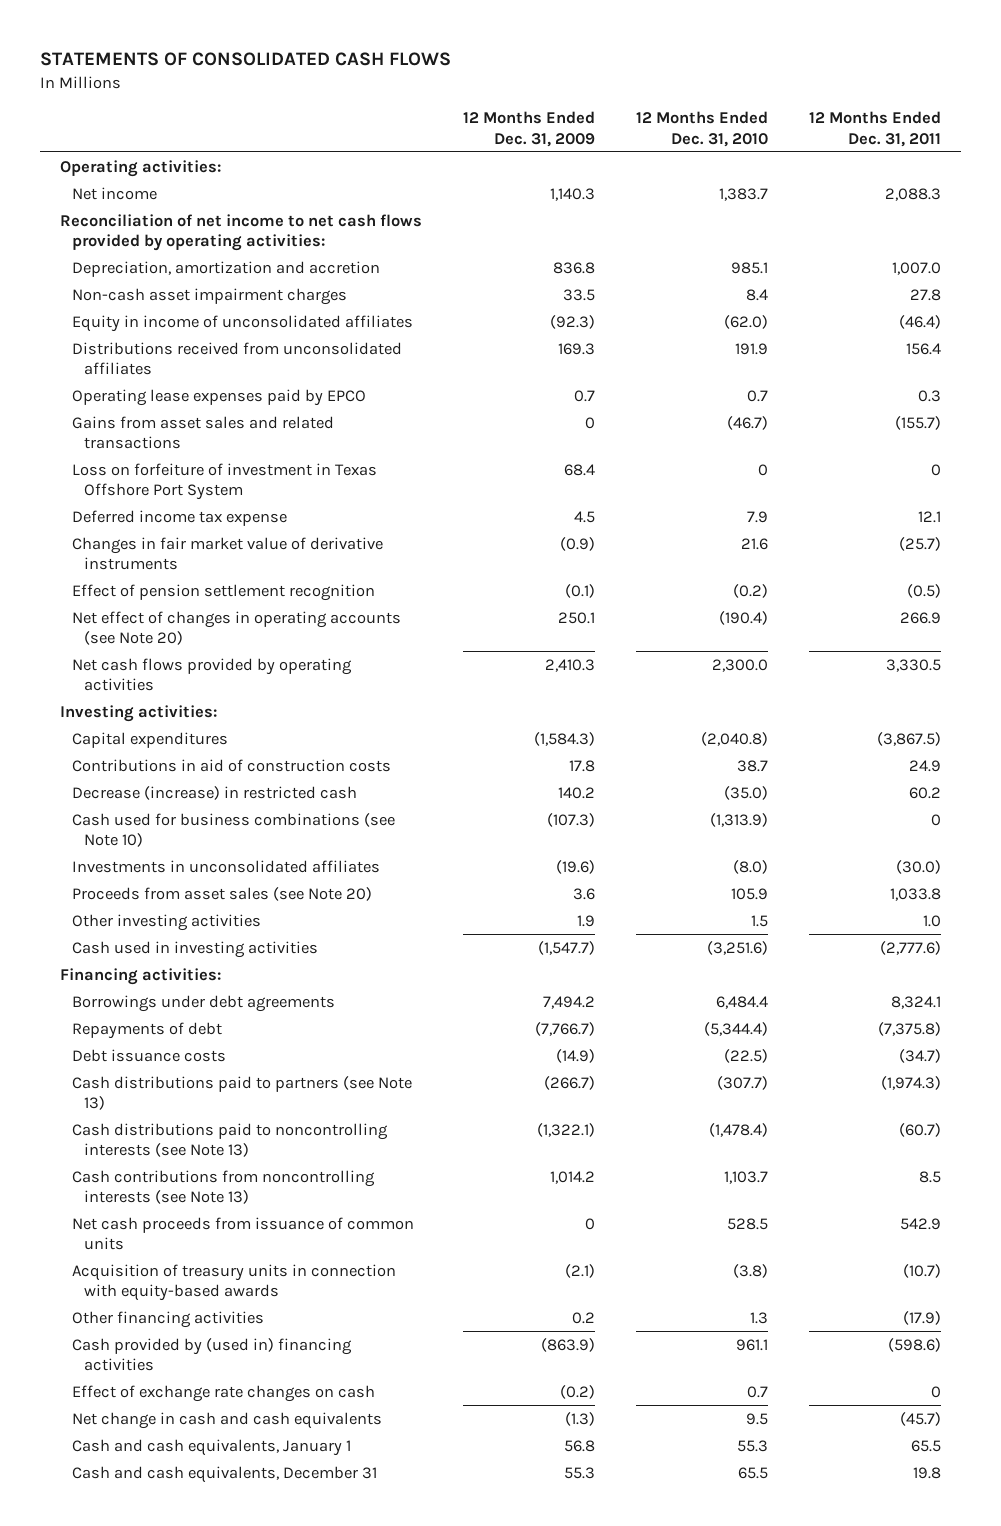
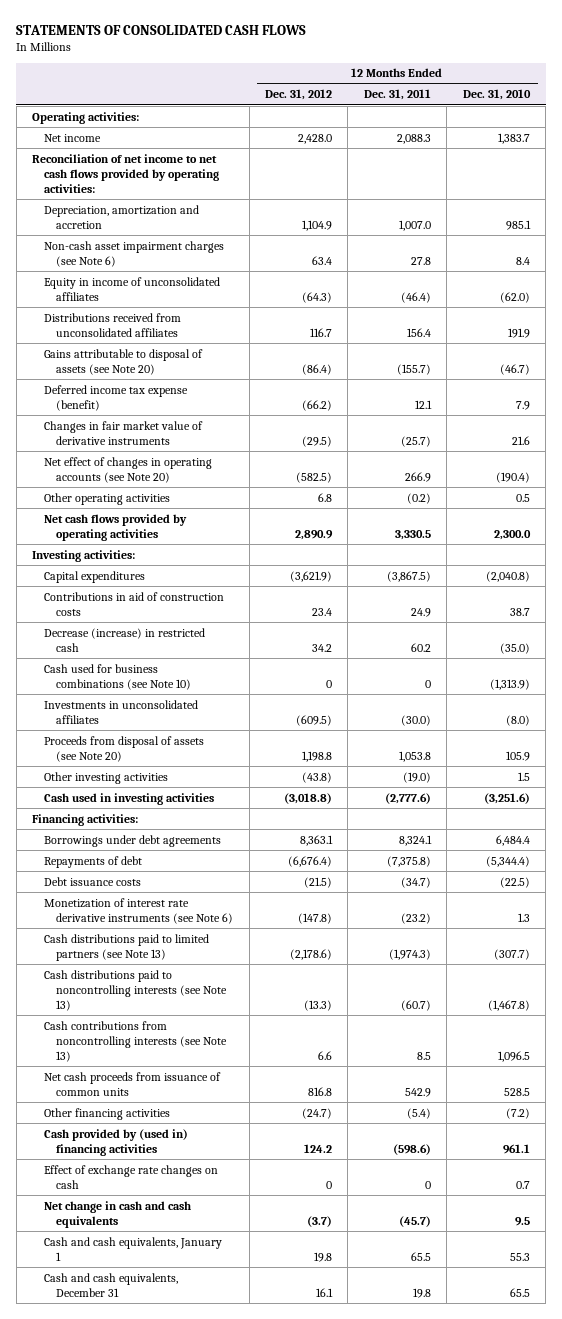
- | 12 Months Ended Dec. 31, 2009 | 12 Months Ended Dec. 31, 2010 | 12 Months Ended Dec. 31, 2011
+ | 12 Months Ended Dec. 31, 2012 | 12 Months Ended Dec. 31, 2011 | 12 Months Ended Dec. 31, 2010
- Non-cash asset impairment charges | 33.5 | 8.4 | 27.8
+ Non-cash asset impairment charges (see Note 6) | 63.4 | 27.8 | 8.4
- Operating lease expenses paid by EPCO | 0.7 | 0.7 | 0.3
- Gains from asset sales and related transactions | 0 | (46.7) | (155.7)
- Loss on forfeiture of investment in Texas Offshore Port System | 68.4 | 0 | 0
- Deferred income tax expense | 4.5 | 7.9 | 12.1
+ Gains attributable to disposal of assets (see Note 20) | (86.4) | (155.7) | (46.7)
+ Deferred income tax expense (benefit) | (66.2) | 12.1 | 7.9
- Effect of pension settlement recognition | (0.1) | (0.2) | (0.5)
+ Other operating activities | 6.8 | (0.2) | 0.5
- Proceeds from asset sales (see Note 20) | 3.6 | 105.9 | 1,033.8
- Other investing activities | 1.9 | 1.5 | 1.0
+ Proceeds from disposal of assets (see Note 20) | 1,198.8 | 1,053.8 | 105.9
+ Other investing activities | (43.8) | (19.0) | 1.5
- Cash distributions paid to partners (see Note 13) | (266.7) | (307.7) | (1,974.3)
- Cash distributions paid to noncontrolling interests (see Note 13) | (1,322.1) | (1,478.4) | (60.7)
- Cash contributions from noncontrolling interests (see Note 13) | 1,014.2 | 1,103.7 | 8.5
+ Monetization of interest rate derivative instruments (see Note 6) | (147.8) | (23.2) | 1.3
+ Cash distributions paid to limited partners (see Note 13) | (2,178.6) | (1,974.3) | (307.7)
+ Cash distributions paid to noncontrolling interests (see Note 13) | (13.3) | (60.7) | (1,467.8)
+ Cash contributions from noncontrolling interests (see Note 13) | 6.6 | 8.5 | 1,096.5
- Acquisition of treasury units in connection with equity-based awards | (2.1) | (3.8) | (10.7)
- Other financing activities | 0.2 | 1.3 | (17.9)
+ Other financing activities | (24.7) | (5.4) | (7.2)

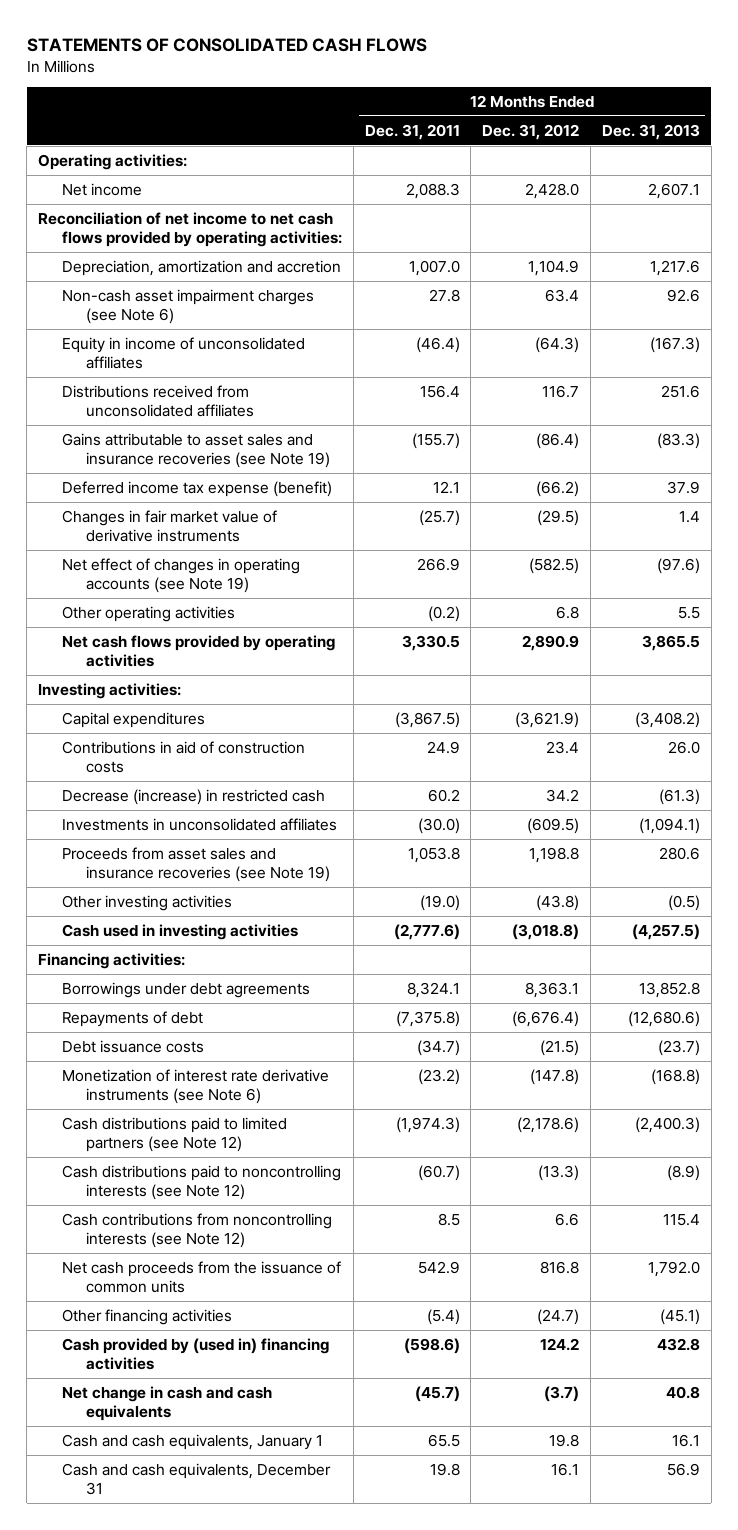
- | 12 Months Ended Dec. 31, 2012 | 12 Months Ended Dec. 31, 2011 | 12 Months Ended Dec. 31, 2010
+ | 12 Months Ended Dec. 31, 2011 | 12 Months Ended Dec. 31, 2012 | 12 Months Ended Dec. 31, 2013
- Gains attributable to disposal of assets (see Note 20) | (86.4) | (155.7) | (46.7)
+ Gains attributable to asset sales and insurance recoveries (see Note 19) | (155.7) | (86.4) | (83.3)
- Net effect of changes in operating accounts (see Note 20) | (582.5) | 266.9 | (190.4)
+ Net effect of changes in operating accounts (see Note 19) | 266.9 | (582.5) | (97.6)
- Cash used for business combinations (see Note 10) | 0 | 0 | (1,313.9)
- Proceeds from disposal of assets (see Note 20) | 1,198.8 | 1,053.8 | 105.9
+ Proceeds from asset sales and insurance recoveries (see Note 19) | 1,053.8 | 1,198.8 | 280.6
- Cash distributions paid to limited partners (see Note 13) | (2,178.6) | (1,974.3) | (307.7)
- Cash distributions paid to noncontrolling interests (see Note 13) | (13.3) | (60.7) | (1,467.8)
- Cash contributions from noncontrolling interests (see Note 13) | 6.6 | 8.5 | 1,096.5
- Net cash proceeds from issuance of common units | 816.8 | 542.9 | 528.5
+ Cash distributions paid to limited partners (see Note 12) | (1,974.3) | (2,178.6) | (2,400.3)
+ Cash distributions paid to noncontrolling interests (see Note 12) | (60.7) | (13.3) | (8.9)
+ Cash contributions from noncontrolling interests (see Note 12) | 8.5 | 6.6 | 115.4
+ Net cash proceeds from the issuance of common units | 542.9 | 816.8 | 1,792.0
- Effect of exchange rate changes on cash | 0 | 0 | 0.7

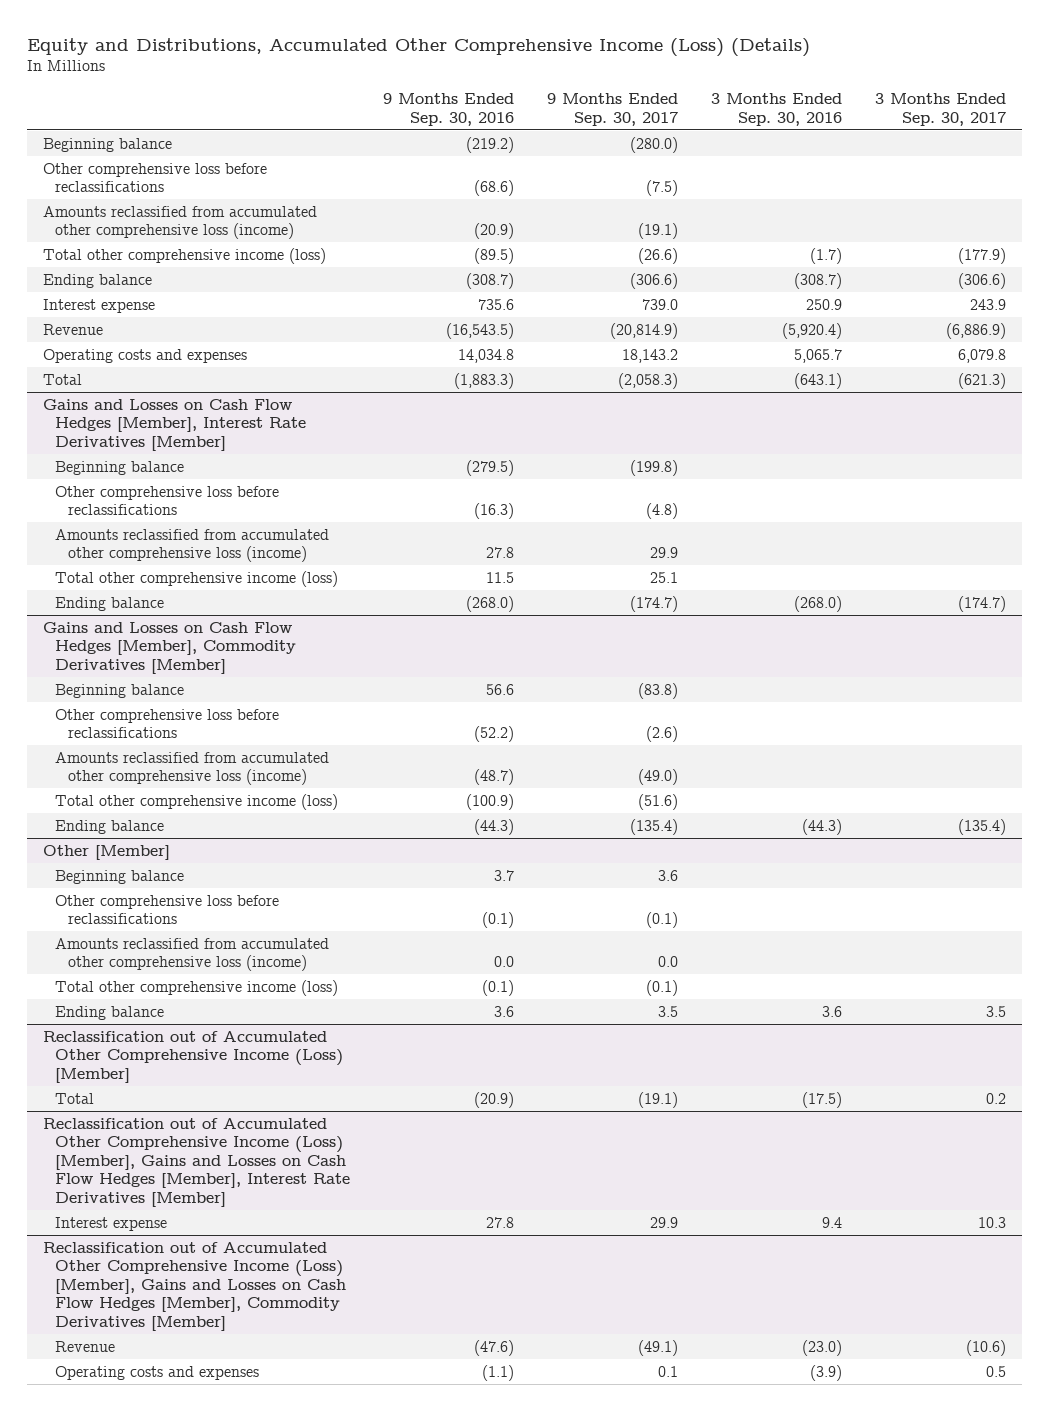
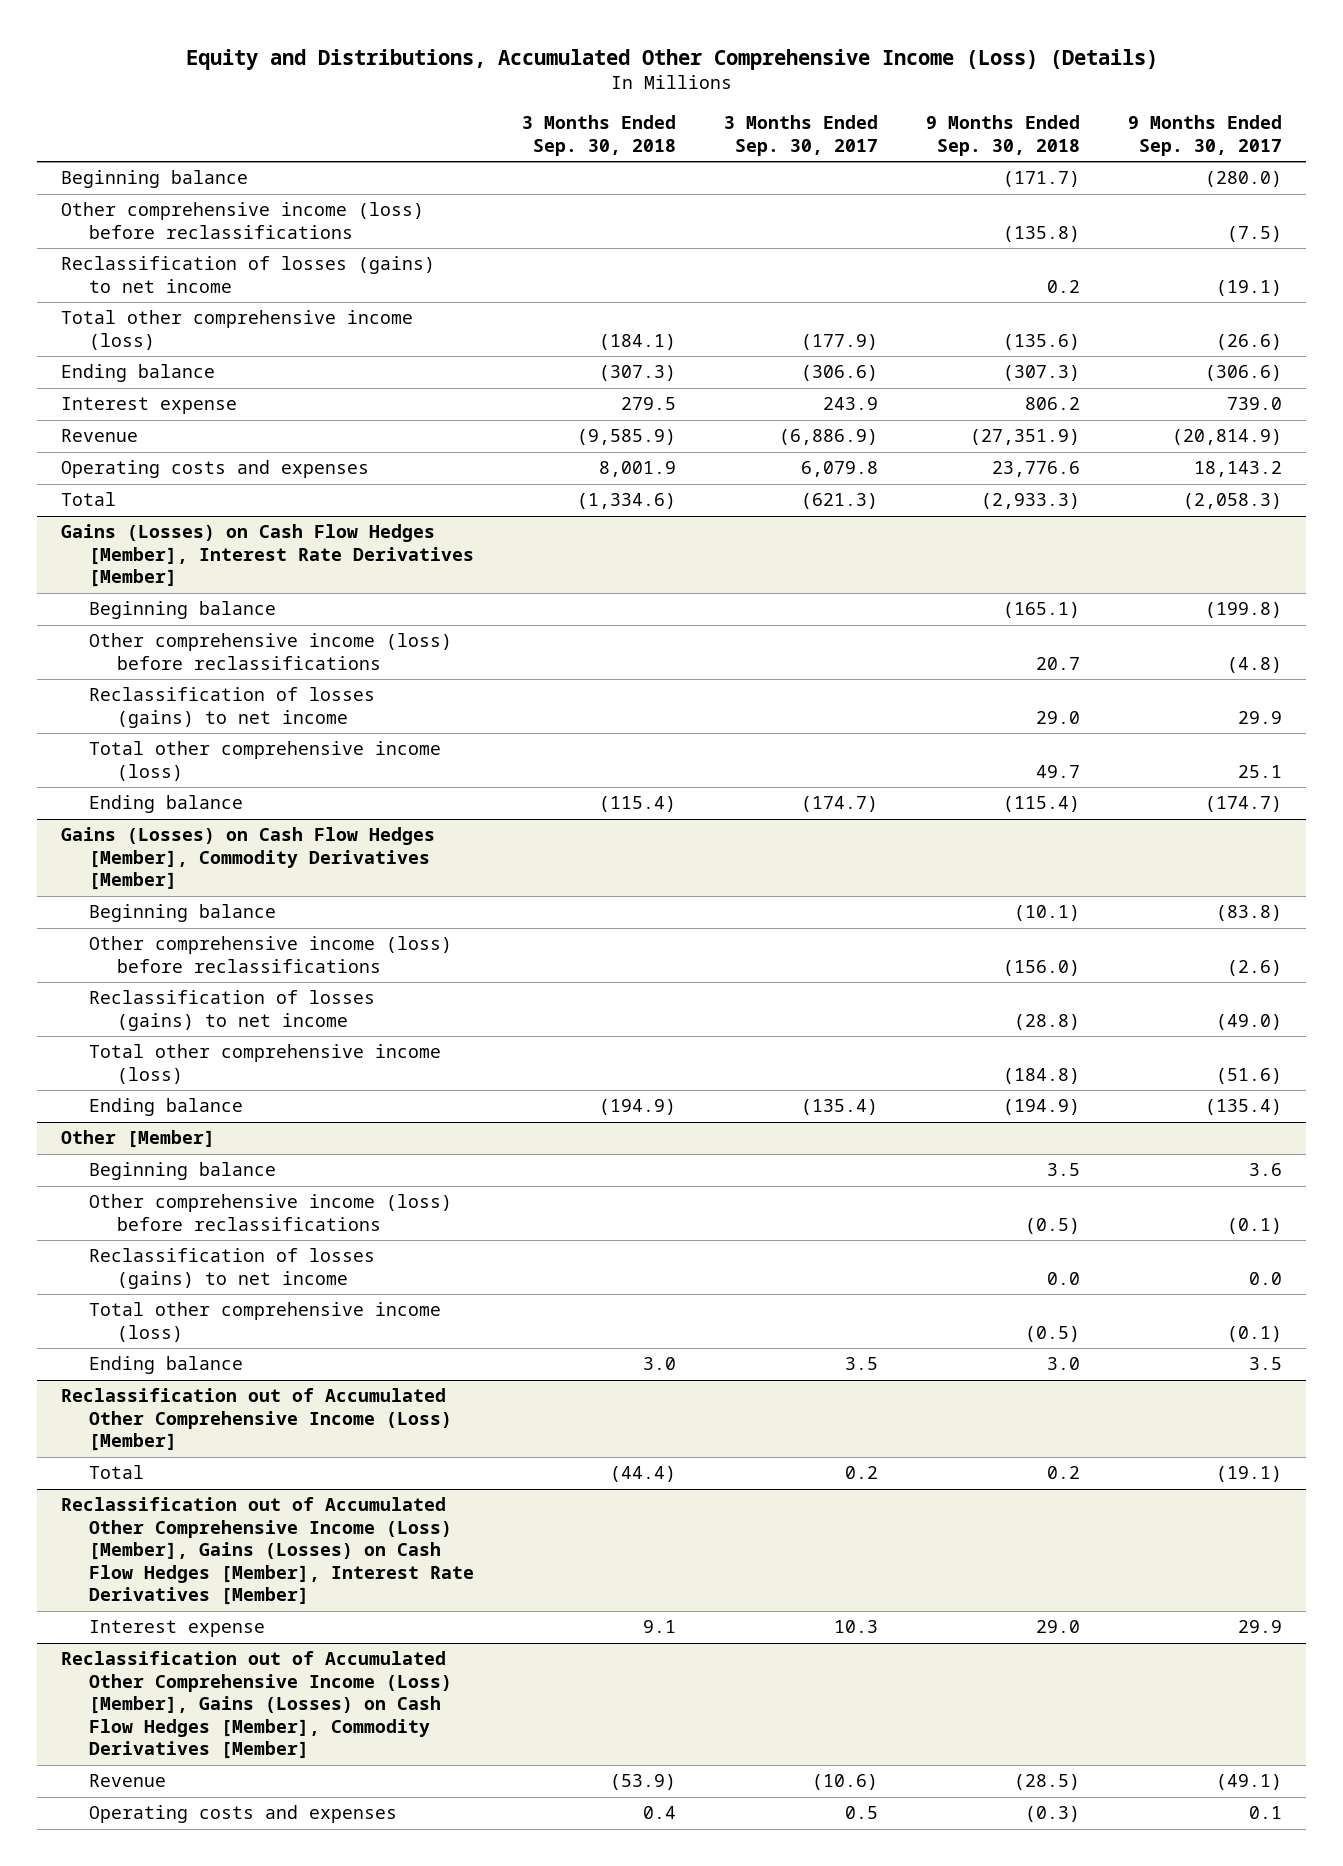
- | 9 Months Ended Sep. 30, 2016 | 9 Months Ended Sep. 30, 2017 | 3 Months Ended Sep. 30, 2016 | 3 Months Ended Sep. 30, 2017
+ | 3 Months Ended Sep. 30, 2018 | 3 Months Ended Sep. 30, 2017 | 9 Months Ended Sep. 30, 2018 | 9 Months Ended Sep. 30, 2017
- Other comprehensive loss before reclassifications | (68.6) | (7.5) | |
- Amounts reclassified from accumulated other comprehensive loss (income) | (20.9) | (19.1) | |
+ Other comprehensive income (loss) before reclassifications | | | (135.8) | (7.5)
+ Reclassification of losses (gains) to net income | | | 0.2 | (19.1)
- Gains and Losses on Cash Flow Hedges [Member], Interest Rate Derivatives [Member]
+ Gains (Losses) on Cash Flow Hedges [Member], Interest Rate Derivatives [Member]
- Other comprehensive loss before reclassifications | (16.3) | (4.8) | |
- Amounts reclassified from accumulated other comprehensive loss (income) | 27.8 | 29.9 | |
+ Other comprehensive income (loss) before reclassifications | | | 20.7 | (4.8)
+ Reclassification of losses (gains) to net income | | | 29.0 | 29.9
- Gains and Losses on Cash Flow Hedges [Member], Commodity Derivatives [Member]
+ Gains (Losses) on Cash Flow Hedges [Member], Commodity Derivatives [Member]
- Other comprehensive loss before reclassifications | (52.2) | (2.6) | |
- Amounts reclassified from accumulated other comprehensive loss (income) | (48.7) | (49.0) | |
+ Other comprehensive income (loss) before reclassifications | | | (156.0) | (2.6)
+ Reclassification of losses (gains) to net income | | | (28.8) | (49.0)
@ Other [Member]
- Other comprehensive loss before reclassifications | (0.1) | (0.1) | |
- Amounts reclassified from accumulated other comprehensive loss (income) | 0.0 | 0.0 | |
+ Other comprehensive income (loss) before reclassifications | | | (0.5) | (0.1)
+ Reclassification of losses (gains) to net income | | | 0.0 | 0.0
- Reclassification out of Accumulated Other Comprehensive Income (Loss) [Member], Gains and Losses on Cash Flow Hedges [Member], Interest Rate Derivatives [Member]
+ Reclassification out of Accumulated Other Comprehensive Income (Loss) [Member], Gains (Losses) on Cash Flow Hedges [Member], Interest Rate Derivatives [Member]
- Reclassification out of Accumulated Other Comprehensive Income (Loss) [Member], Gains and Losses on Cash Flow Hedges [Member], Commodity Derivatives [Member]
+ Reclassification out of Accumulated Other Comprehensive Income (Loss) [Member], Gains (Losses) on Cash Flow Hedges [Member], Commodity Derivatives [Member]

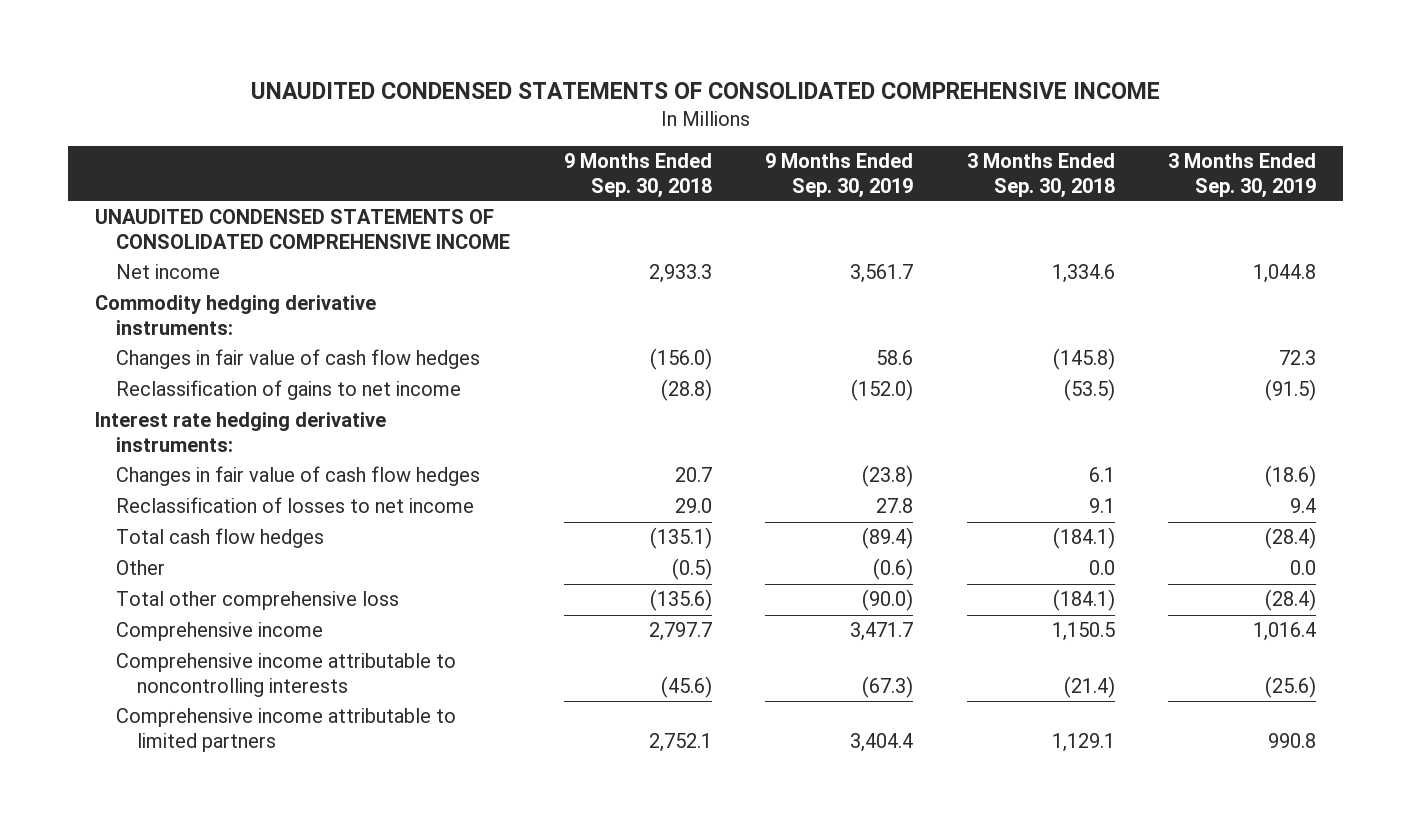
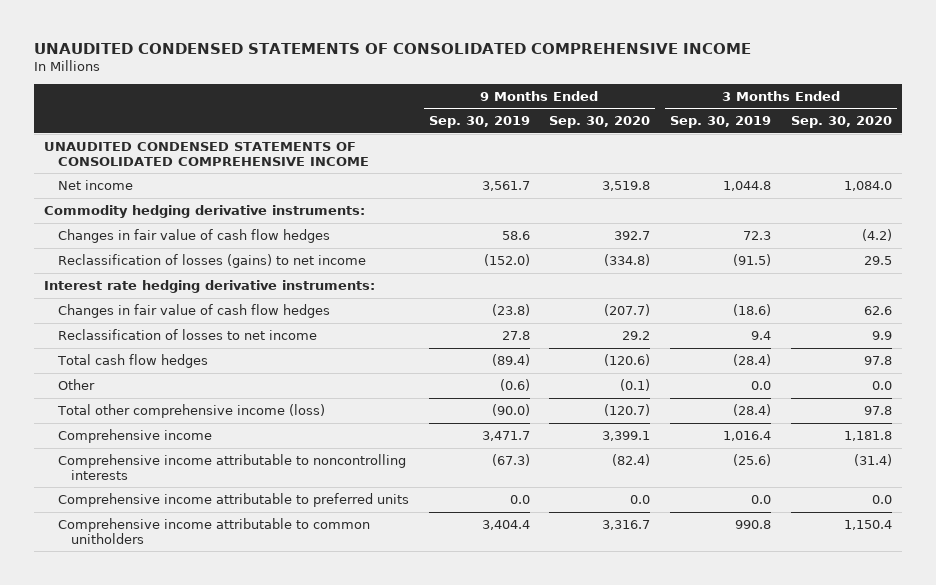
- | 9 Months Ended Sep. 30, 2018 | 9 Months Ended Sep. 30, 2019 | 3 Months Ended Sep. 30, 2018 | 3 Months Ended Sep. 30, 2019
+ | 9 Months Ended Sep. 30, 2019 | 9 Months Ended Sep. 30, 2020 | 3 Months Ended Sep. 30, 2019 | 3 Months Ended Sep. 30, 2020
- Reclassification of gains to net income | (28.8) | (152.0) | (53.5) | (91.5)
+ Reclassification of losses (gains) to net income | (152.0) | (334.8) | (91.5) | 29.5
- Total other comprehensive loss | (135.6) | (90.0) | (184.1) | (28.4)
+ Total other comprehensive income (loss) | (90.0) | (120.7) | (28.4) | 97.8
- Comprehensive income attributable to limited partners | 2,752.1 | 3,404.4 | 1,129.1 | 990.8
+ Comprehensive income attributable to preferred units | 0.0 | 0.0 | 0.0 | 0.0
+ Comprehensive income attributable to common unitholders | 3,404.4 | 3,316.7 | 990.8 | 1,150.4

